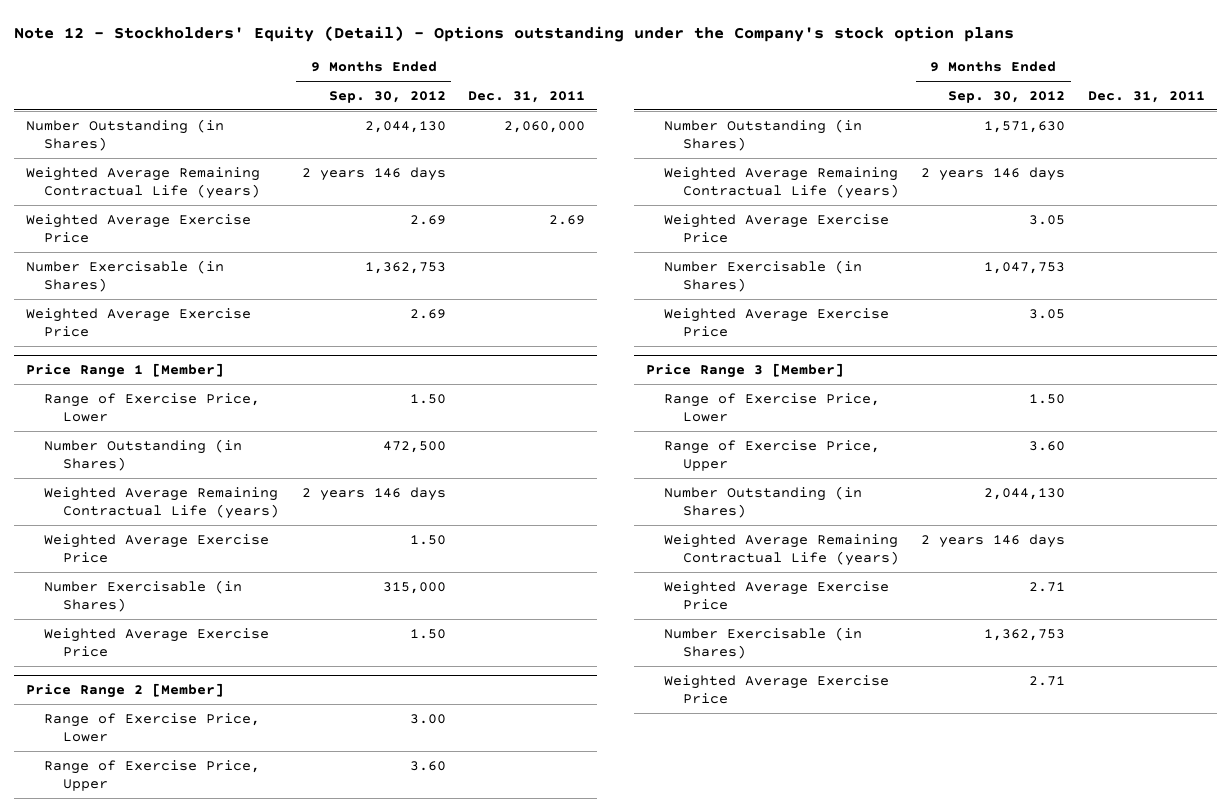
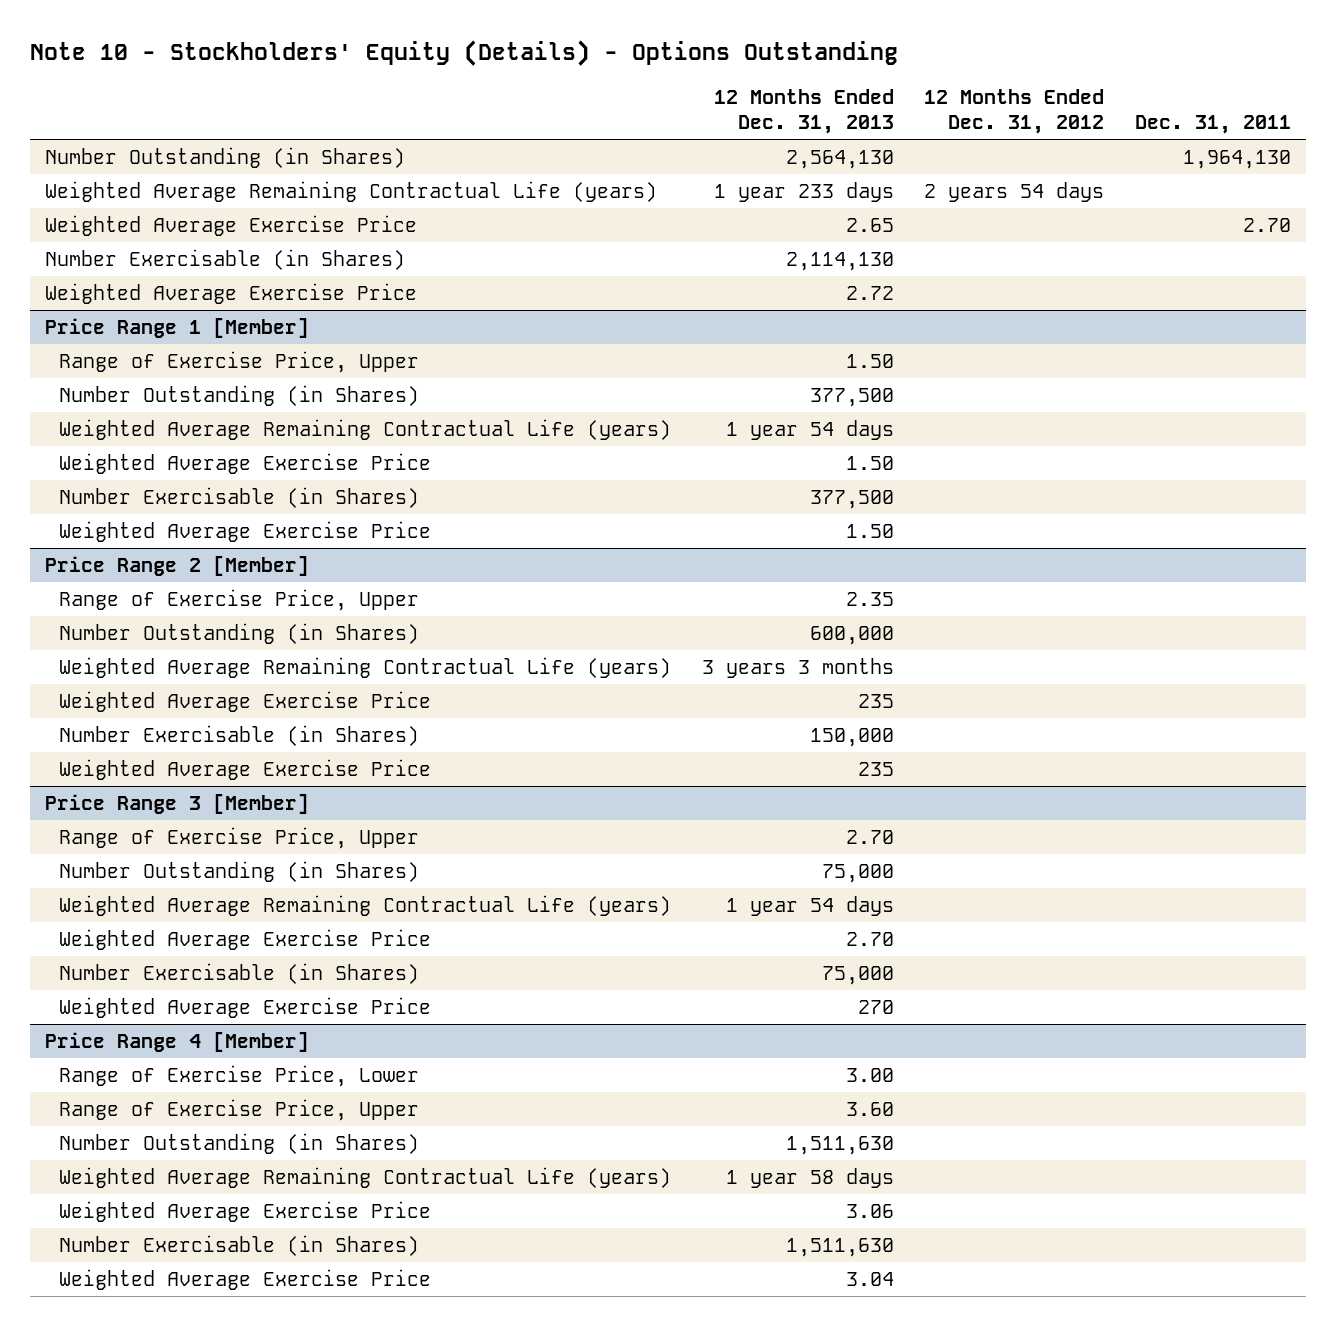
- Note 12 - Stockholders' Equity (Detail) - Options outstanding under the Company's stock option plans
+ Note 10 - Stockholders' Equity (Details) - Options Outstanding
- | 9 Months Ended Sep. 30, 2012 | Dec. 31, 2011
+ | 12 Months Ended Dec. 31, 2013 | 12 Months Ended Dec. 31, 2012 | Dec. 31, 2011
- Number Outstanding (in Shares) | 2,044,130 | 2,060,000
+ Number Outstanding (in Shares) | 2,564,130 | | 1,964,130
- Weighted Average Exercise Price | 2.69 | 2.69
+ Weighted Average Exercise Price | 2.65 | | 2.70
@ Price Range 1 [Member]
- Range of Exercise Price, Lower | 1.50 |
+ Range of Exercise Price, Upper | 1.50 | |
@ Price Range 2 [Member]
- Range of Exercise Price, Lower | 3.00 |
@ Price Range 3 [Member]
- Range of Exercise Price, Lower | 1.50 |
+ Price Range 4 [Member]
+ Range of Exercise Price, Lower | 3.00 | |
+ Range of Exercise Price, Upper | 3.60 | |
+ Number Outstanding (in Shares) | 1,511,630 | |
+ Weighted Average Remaining Contractual Life (years) | 1 year 58 days | |
+ Weighted Average Exercise Price | 3.06 | |
+ Number Exercisable (in Shares) | 1,511,630 | |
+ Weighted Average Exercise Price | 3.04 | |

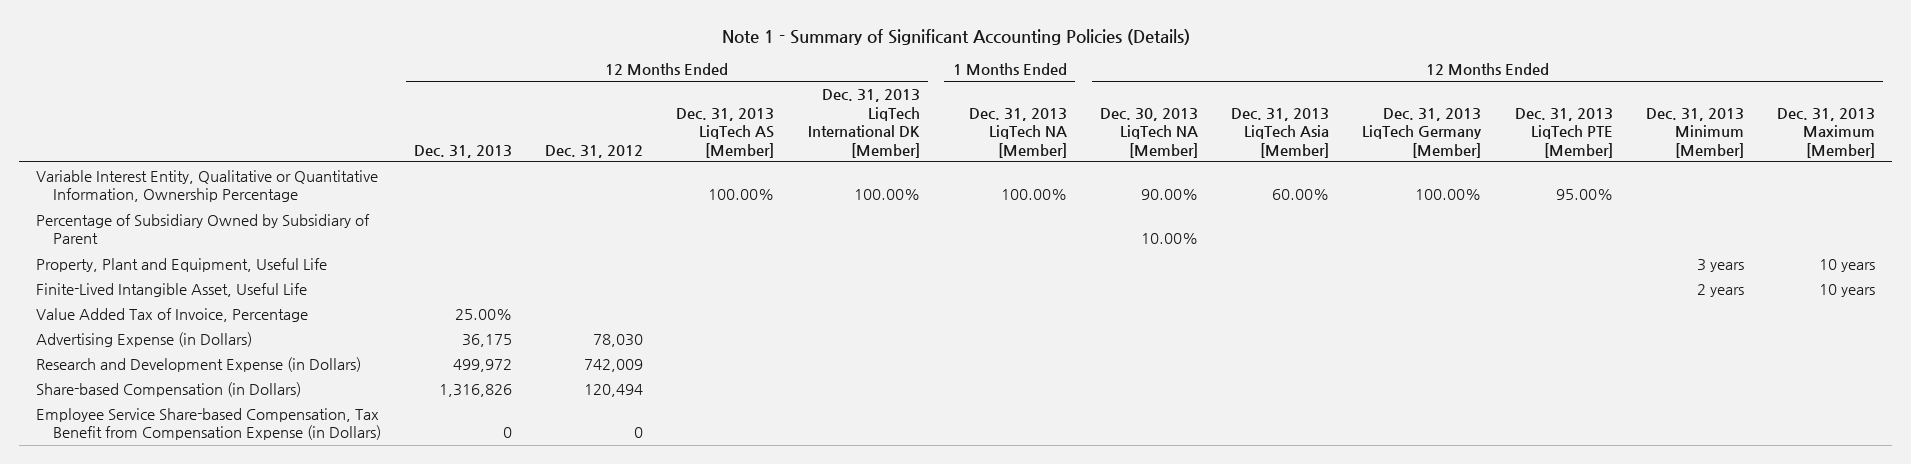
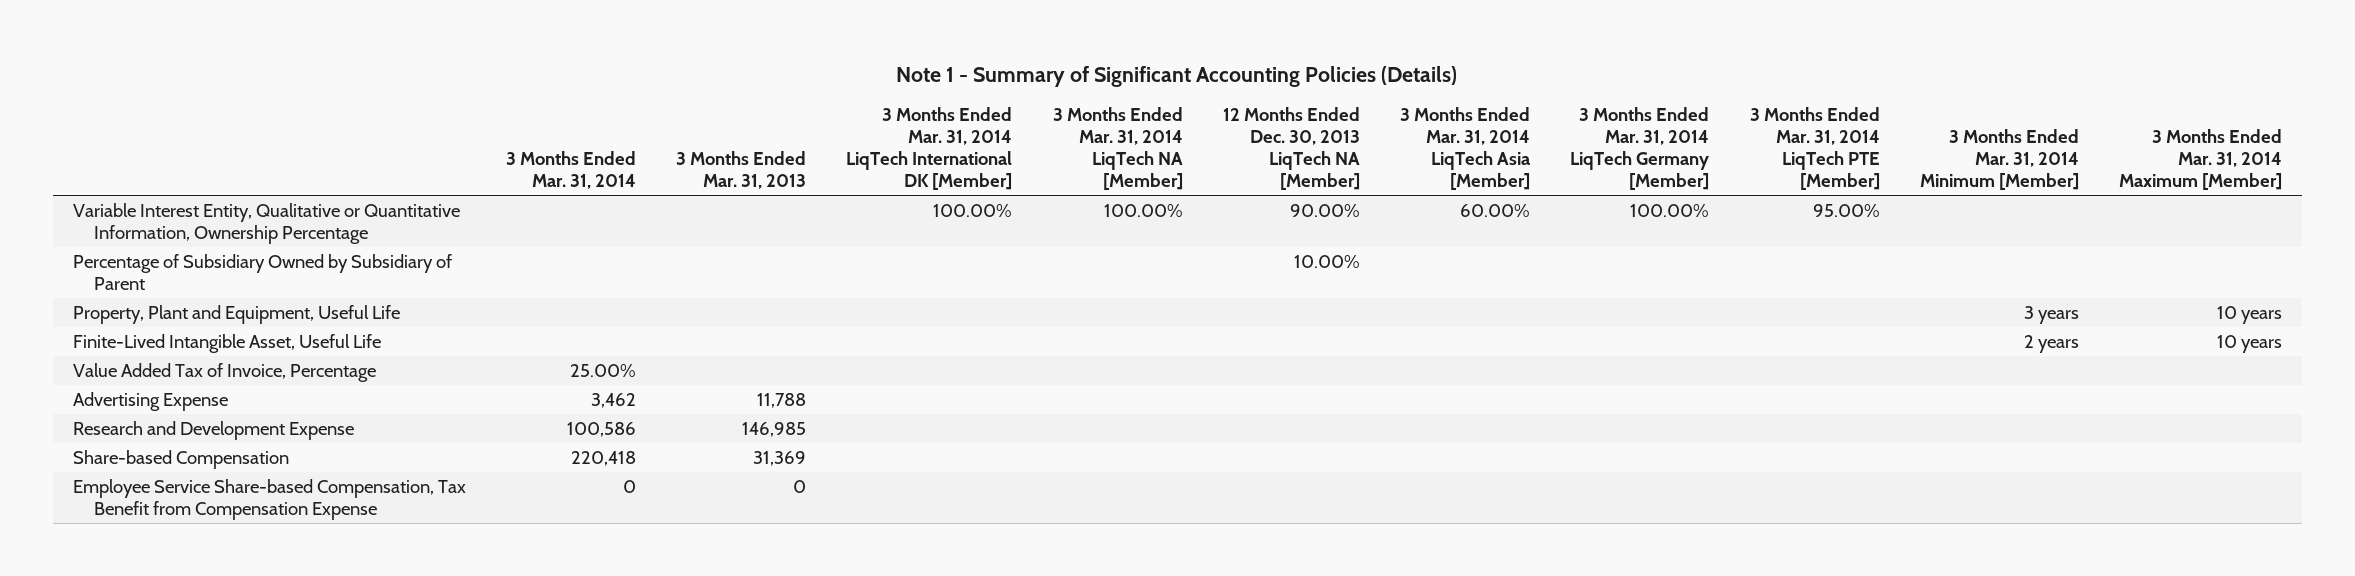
- | 12 Months Ended Dec. 31, 2013 | 12 Months Ended Dec. 31, 2012 | 12 Months Ended Dec. 31, 2013 LiqTech AS [Member] | 12 Months Ended Dec. 31, 2013 LiqTech International DK [Member] | 1 Months Ended Dec. 31, 2013 LiqTech NA [Member] | 12 Months Ended Dec. 30, 2013 LiqTech NA [Member] | 12 Months Ended Dec. 31, 2013 LiqTech Asia [Member] | 12 Months Ended Dec. 31, 2013 LiqTech Germany [Member] | 12 Months Ended Dec. 31, 2013 LiqTech PTE [Member] | 12 Months Ended Dec. 31, 2013 Minimum [Member] | 12 Months Ended Dec. 31, 2013 Maximum [Member]
+ | 3 Months Ended Mar. 31, 2014 | 3 Months Ended Mar. 31, 2013 | 3 Months Ended Mar. 31, 2014 LiqTech International DK [Member] | 3 Months Ended Mar. 31, 2014 LiqTech NA [Member] | 12 Months Ended Dec. 30, 2013 LiqTech NA [Member] | 3 Months Ended Mar. 31, 2014 LiqTech Asia [Member] | 3 Months Ended Mar. 31, 2014 LiqTech Germany [Member] | 3 Months Ended Mar. 31, 2014 LiqTech PTE [Member] | 3 Months Ended Mar. 31, 2014 Minimum [Member] | 3 Months Ended Mar. 31, 2014 Maximum [Member]
- Advertising Expense (in Dollars) | 36,175 | 78,030 | | | | | | | | |
- Research and Development Expense (in Dollars) | 499,972 | 742,009 | | | | | | | | |
- Share-based Compensation (in Dollars) | 1,316,826 | 120,494 | | | | | | | | |
- Employee Service Share-based Compensation, Tax Benefit from Compensation Expense (in Dollars) | 0 | 0 | | | | | | | | |
+ Advertising Expense | 3,462 | 11,788 | | | | | | | |
+ Research and Development Expense | 100,586 | 146,985 | | | | | | | |
+ Share-based Compensation | 220,418 | 31,369 | | | | | | | |
+ Employee Service Share-based Compensation, Tax Benefit from Compensation Expense | 0 | 0 | | | | | | | |

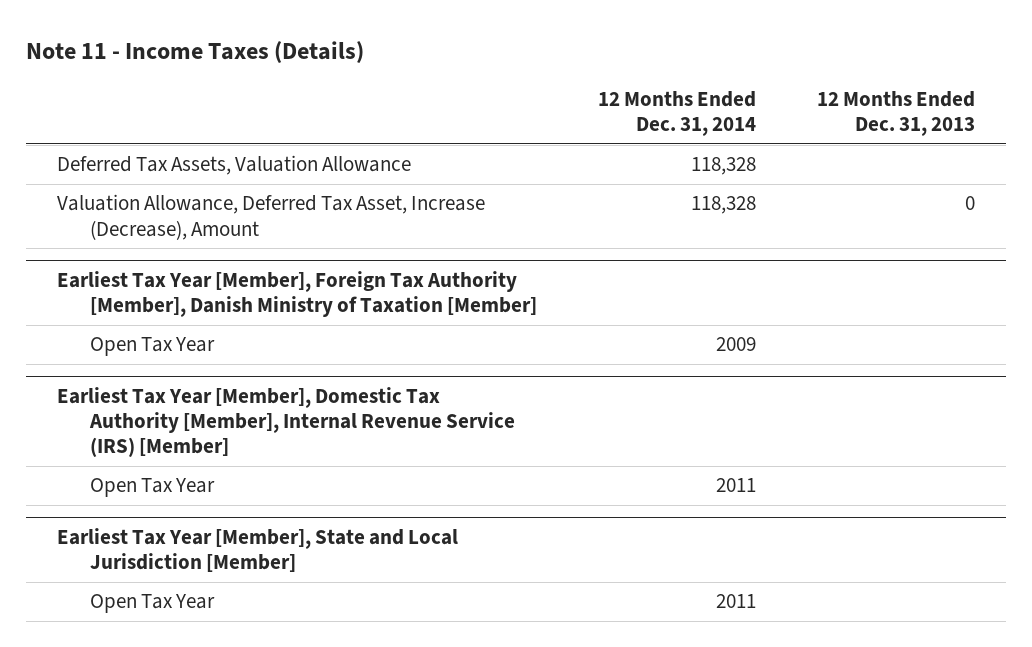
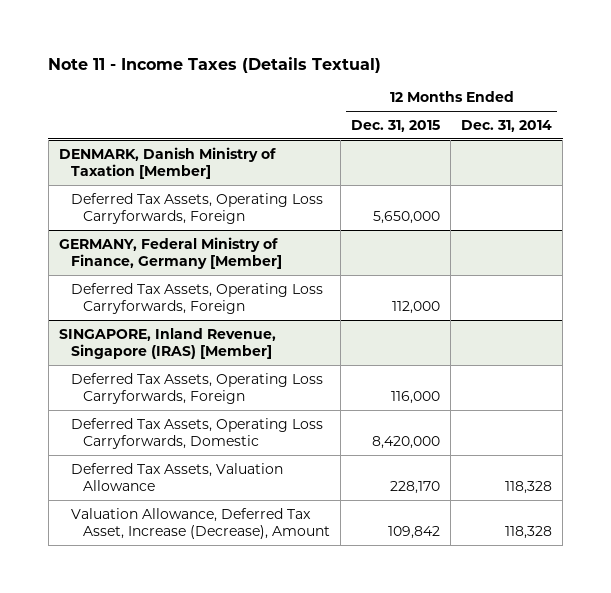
- Note 11 - Income Taxes (Details)
+ Note 11 - Income Taxes (Details Textual)
- | 12 Months Ended Dec. 31, 2014 | 12 Months Ended Dec. 31, 2013
+ | 12 Months Ended Dec. 31, 2015 | 12 Months Ended Dec. 31, 2014
+ DENMARK, Danish Ministry of Taxation [Member]
+ Deferred Tax Assets, Operating Loss Carryforwards, Foreign | 5,650,000 |
+ GERMANY, Federal Ministry of Finance, Germany [Member]
+ Deferred Tax Assets, Operating Loss Carryforwards, Foreign | 112,000 |
+ SINGAPORE, Inland Revenue, Singapore (IRAS) [Member]
+ Deferred Tax Assets, Operating Loss Carryforwards, Foreign | 116,000 |
+ Deferred Tax Assets, Operating Loss Carryforwards, Domestic | 8,420,000 |
- Earliest Tax Year [Member], Foreign Tax Authority [Member], Danish Ministry of Taxation [Member]
- Open Tax Year | 2009 |
- Earliest Tax Year [Member], Domestic Tax Authority [Member], Internal Revenue Service (IRS) [Member]
- Open Tax Year | 2011 |
- Earliest Tax Year [Member], State and Local Jurisdiction [Member]
- Open Tax Year | 2011 |

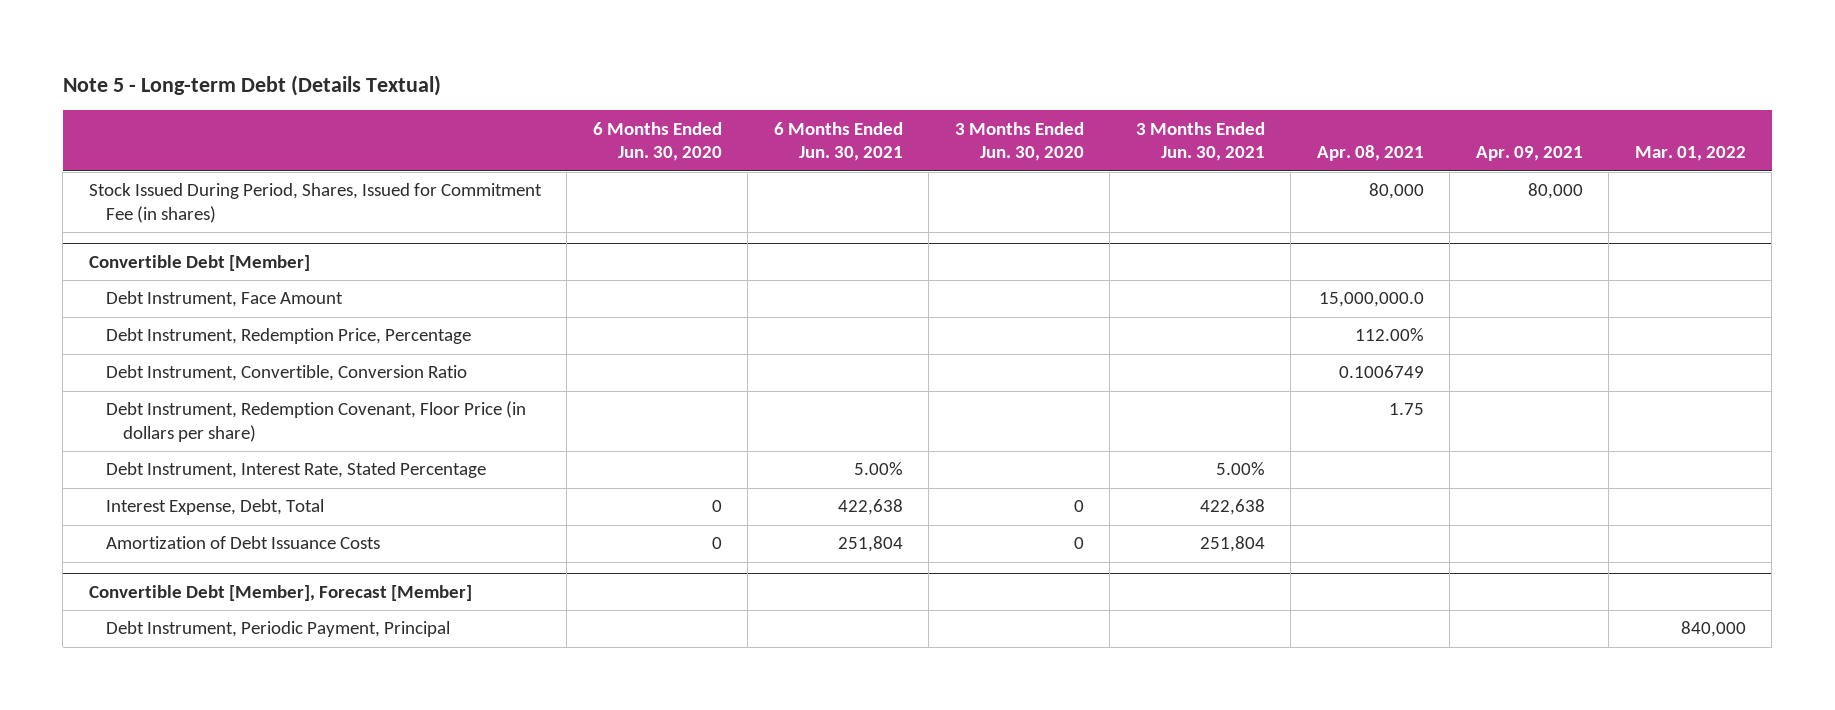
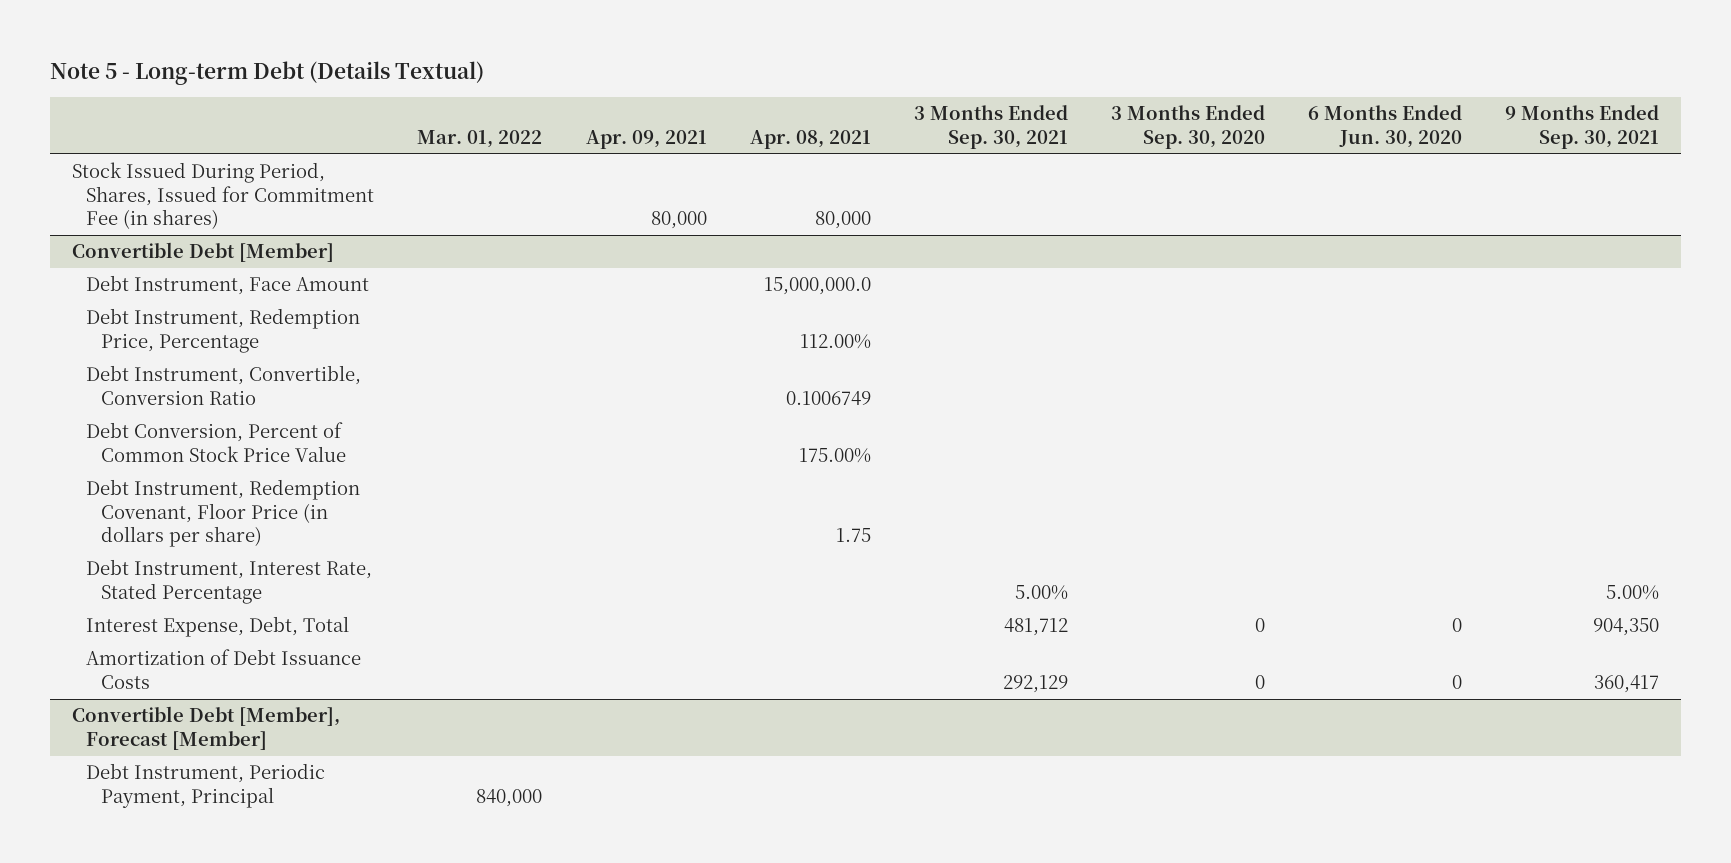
- | 6 Months Ended Jun. 30, 2020 | 6 Months Ended Jun. 30, 2021 | 3 Months Ended Jun. 30, 2020 | 3 Months Ended Jun. 30, 2021 | Apr. 08, 2021 | Apr. 09, 2021 | Mar. 01, 2022
+ | Mar. 01, 2022 | Apr. 09, 2021 | Apr. 08, 2021 | 3 Months Ended Sep. 30, 2021 | 3 Months Ended Sep. 30, 2020 | 6 Months Ended Jun. 30, 2020 | 9 Months Ended Sep. 30, 2021
@ Convertible Debt [Member]
+ Debt Conversion, Percent of Common Stock Price Value | | | 175.00% | | | |

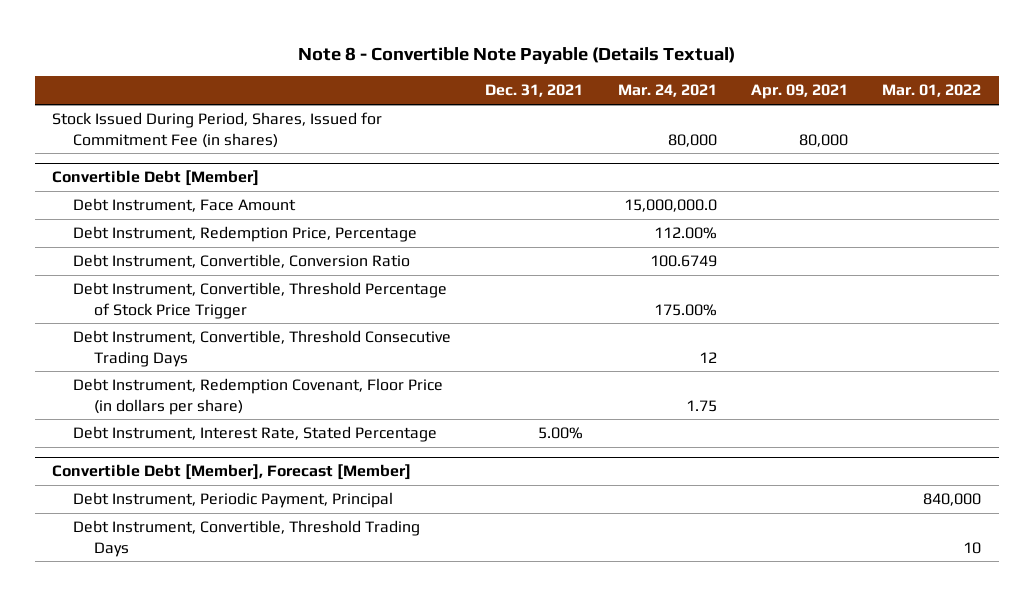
- Note 5 - Long-term Debt (Details Textual)
+ Note 8 - Convertible Note Payable (Details Textual)
- | Mar. 01, 2022 | Apr. 09, 2021 | Apr. 08, 2021 | 3 Months Ended Sep. 30, 2021 | 3 Months Ended Sep. 30, 2020 | 6 Months Ended Jun. 30, 2020 | 9 Months Ended Sep. 30, 2021
+ | Dec. 31, 2021 | Mar. 24, 2021 | Apr. 09, 2021 | Mar. 01, 2022
@ Convertible Debt [Member]
- Debt Conversion, Percent of Common Stock Price Value | | | 175.00% | | | |
+ Debt Instrument, Convertible, Threshold Percentage of Stock Price Trigger | | 175.00% | |
+ Debt Instrument, Convertible, Threshold Consecutive Trading Days | | 12 | |
- Interest Expense, Debt, Total | | | | 481,712 | 0 | 0 | 904,350
- Amortization of Debt Issuance Costs | | | | 292,129 | 0 | 0 | 360,417
@ Convertible Debt [Member], Forecast [Member]
+ Debt Instrument, Convertible, Threshold Trading Days | | | | 10

